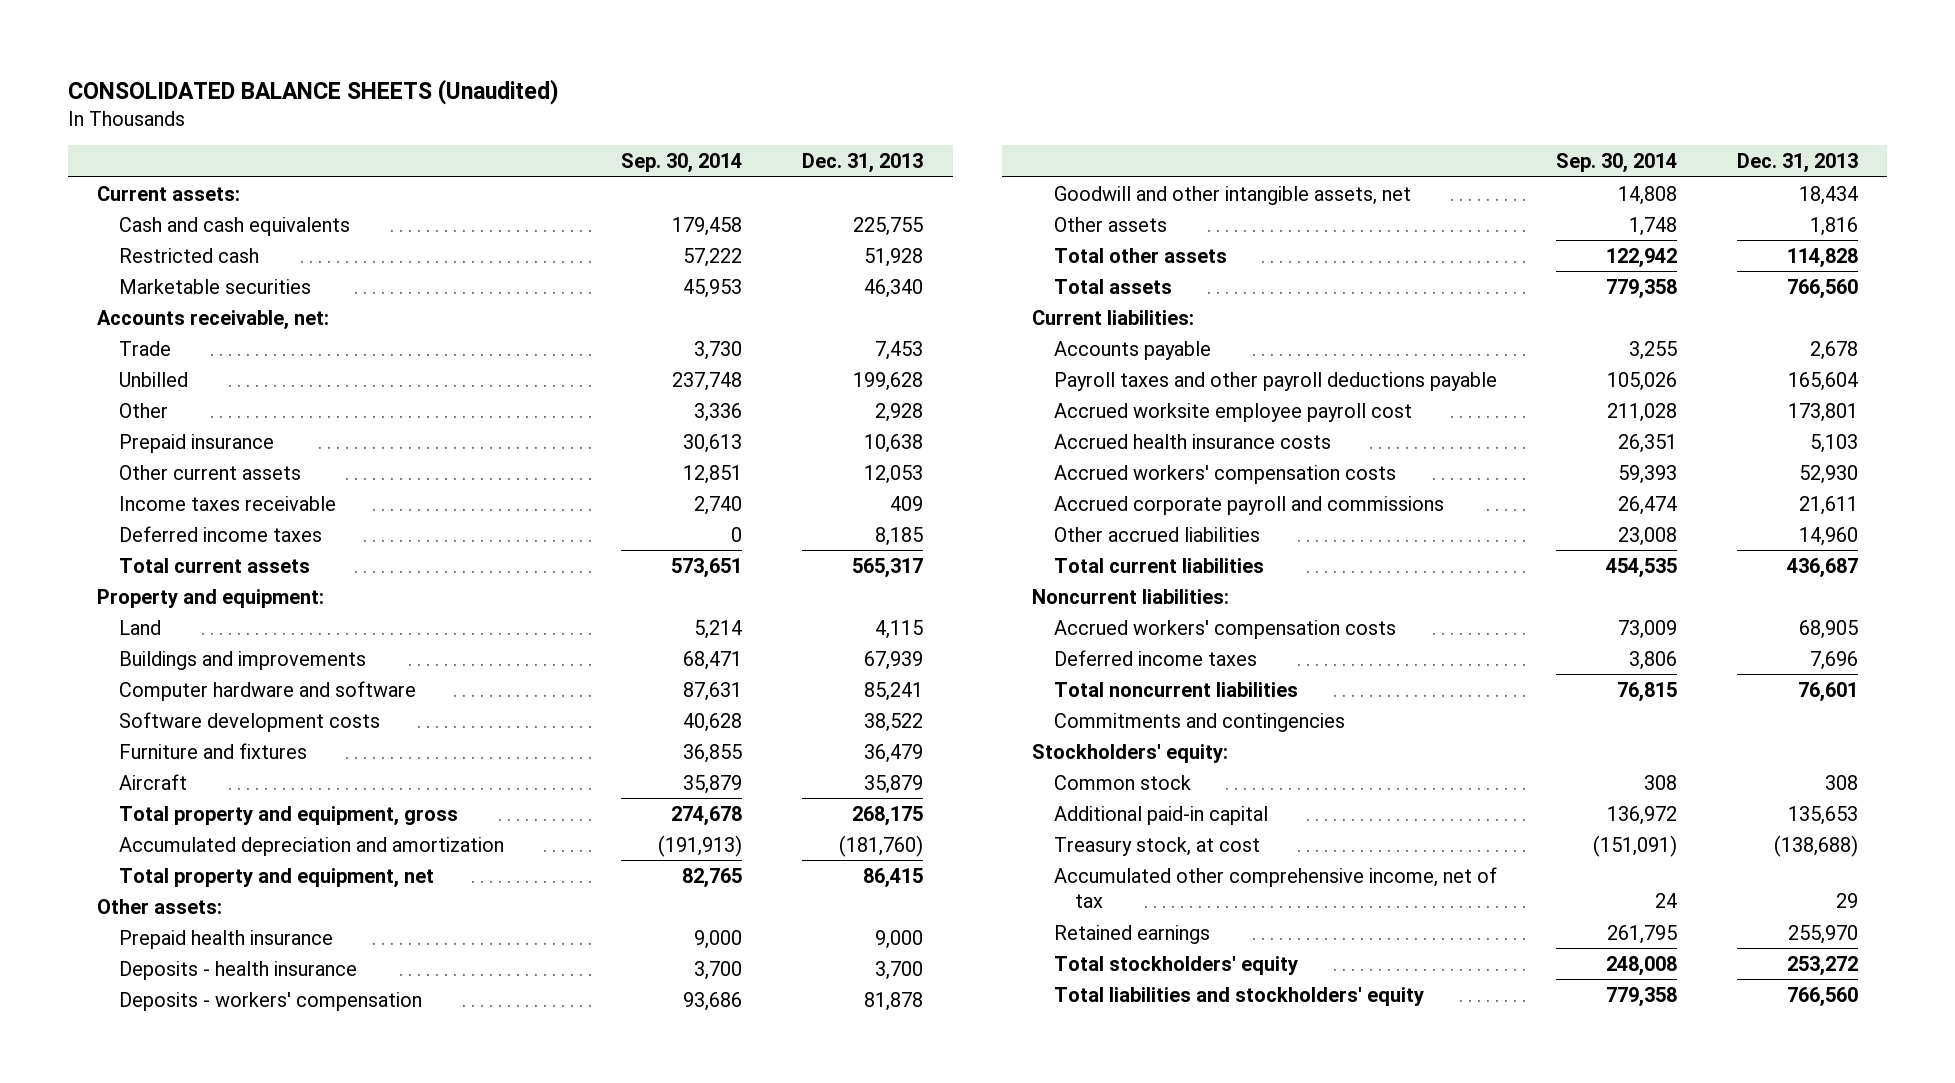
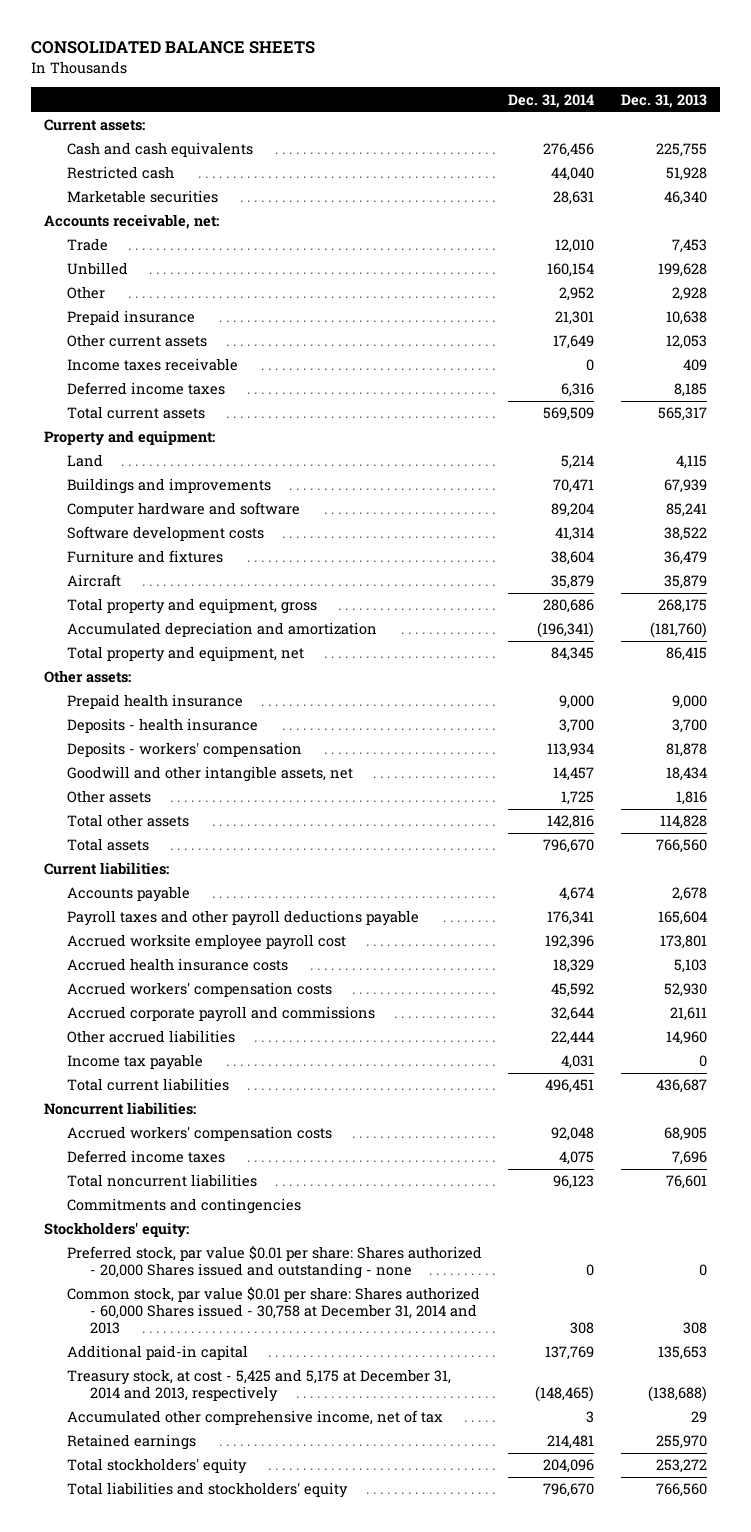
- CONSOLIDATED BALANCE SHEETS (Unaudited)
+ CONSOLIDATED BALANCE SHEETS
- | Sep. 30, 2014 | Dec. 31, 2013
+ | Dec. 31, 2014 | Dec. 31, 2013
+ Income tax payable | 4,031 | 0
- Common stock | 308 | 308
+ Preferred stock, par value $0.01 per share: Shares authorized - 20,000 Shares issued and outstanding - none | 0 | 0
+ Common stock, par value $0.01 per share: Shares authorized - 60,000 Shares issued - 30,758 at December 31, 2014 and 2013 | 308 | 308
- Treasury stock, at cost | (151,091) | (138,688)
+ Treasury stock, at cost - 5,425 and 5,175 at December 31, 2014 and 2013, respectively | (148,465) | (138,688)

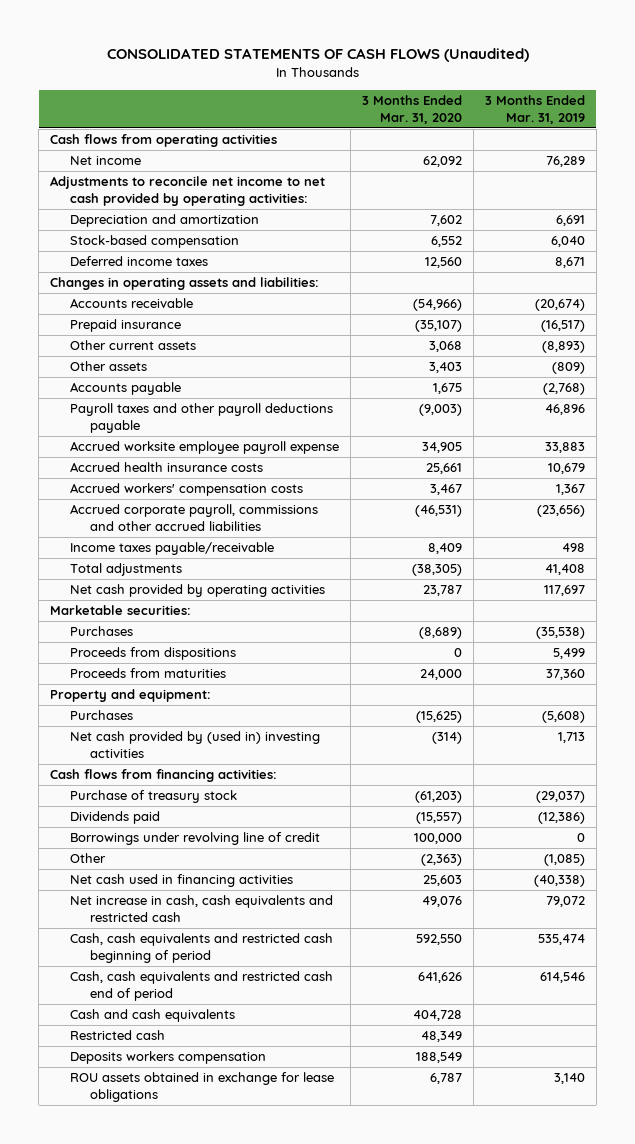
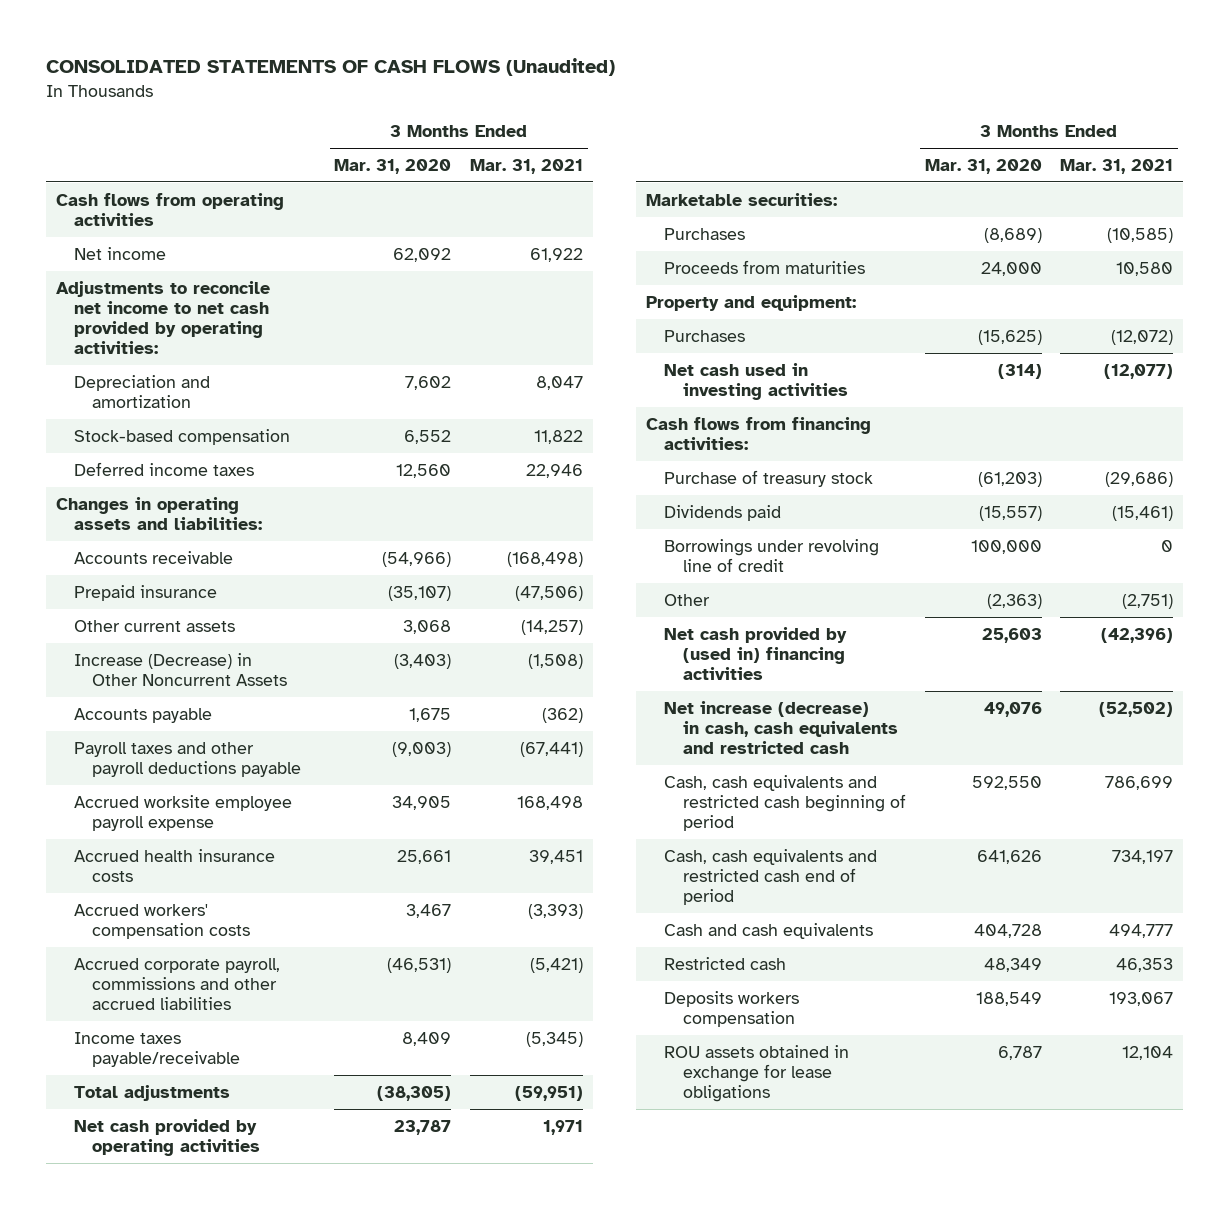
- | 3 Months Ended Mar. 31, 2020 | 3 Months Ended Mar. 31, 2019
+ | 3 Months Ended Mar. 31, 2020 | 3 Months Ended Mar. 31, 2021
- Other assets | 3,403 | (809)
+ Increase (Decrease) in Other Noncurrent Assets | (3,403) | (1,508)
- Proceeds from dispositions | 0 | 5,499
- Net cash provided by (used in) investing activities | (314) | 1,713
+ Net cash used in investing activities | (314) | (12,077)
- Net cash used in financing activities | 25,603 | (40,338)
- Net increase in cash, cash equivalents and restricted cash | 49,076 | 79,072
+ Net cash provided by (used in) financing activities | 25,603 | (42,396)
+ Net increase (decrease) in cash, cash equivalents and restricted cash | 49,076 | (52,502)

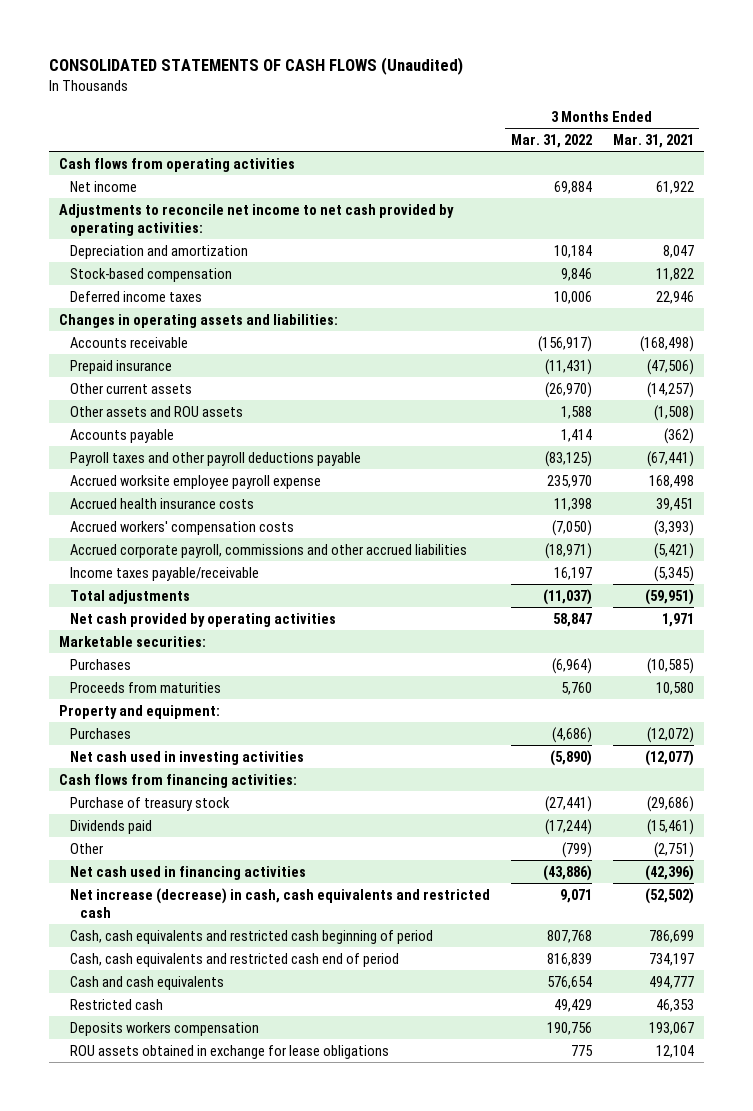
- | 3 Months Ended Mar. 31, 2020 | 3 Months Ended Mar. 31, 2021
+ | 3 Months Ended Mar. 31, 2022 | 3 Months Ended Mar. 31, 2021
- Increase (Decrease) in Other Noncurrent Assets | (3,403) | (1,508)
+ Other assets and ROU assets | 1,588 | (1,508)
- Borrowings under revolving line of credit | 100,000 | 0
- Net cash provided by (used in) financing activities | 25,603 | (42,396)
+ Net cash used in financing activities | (43,886) | (42,396)

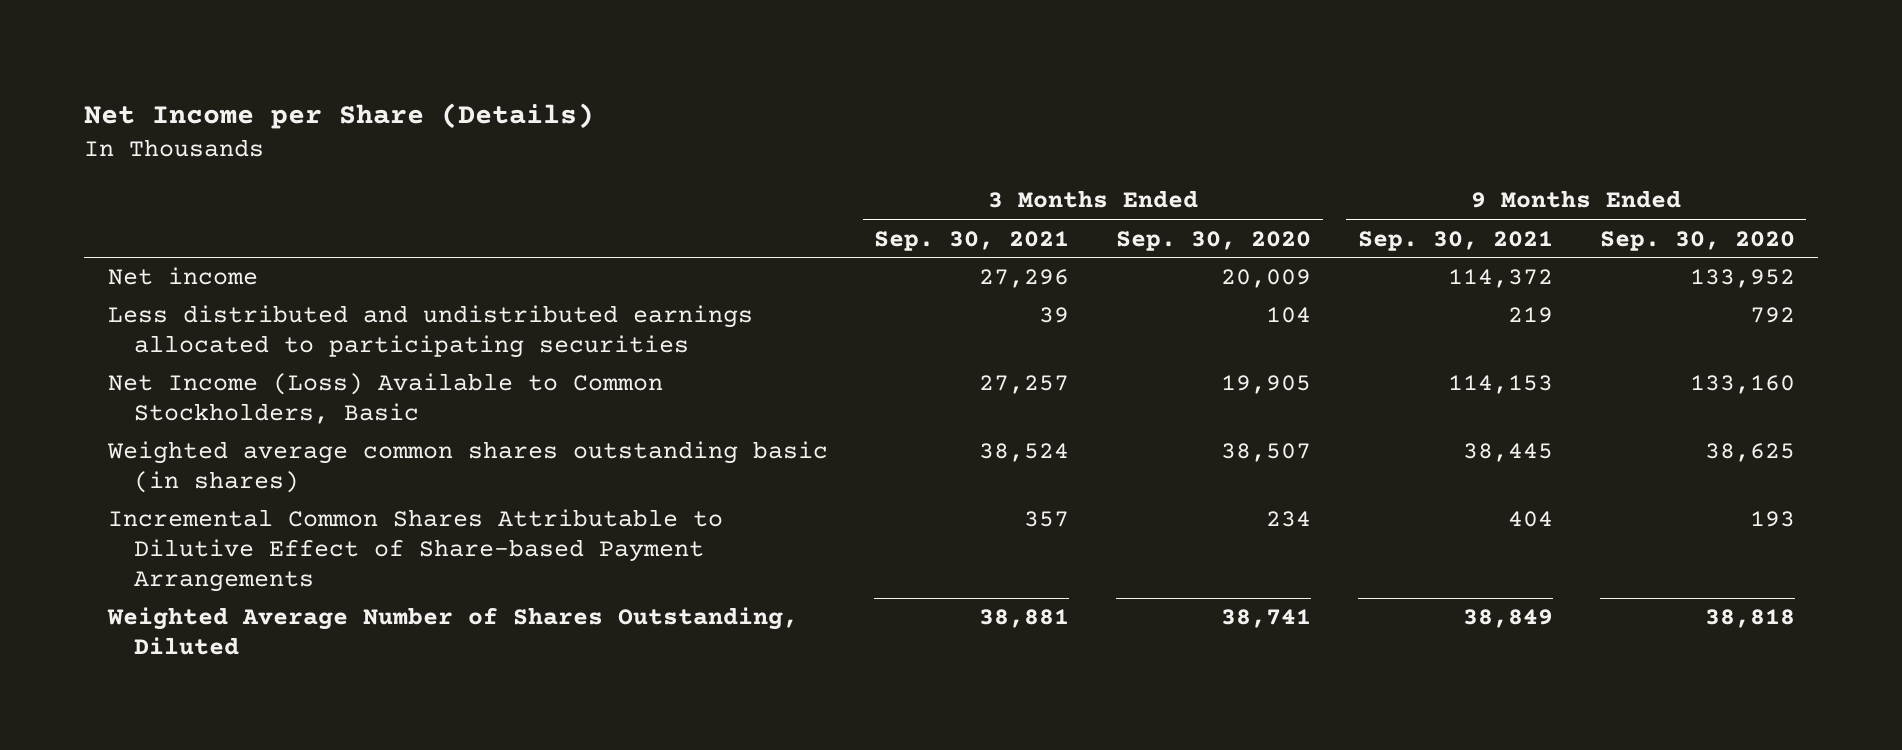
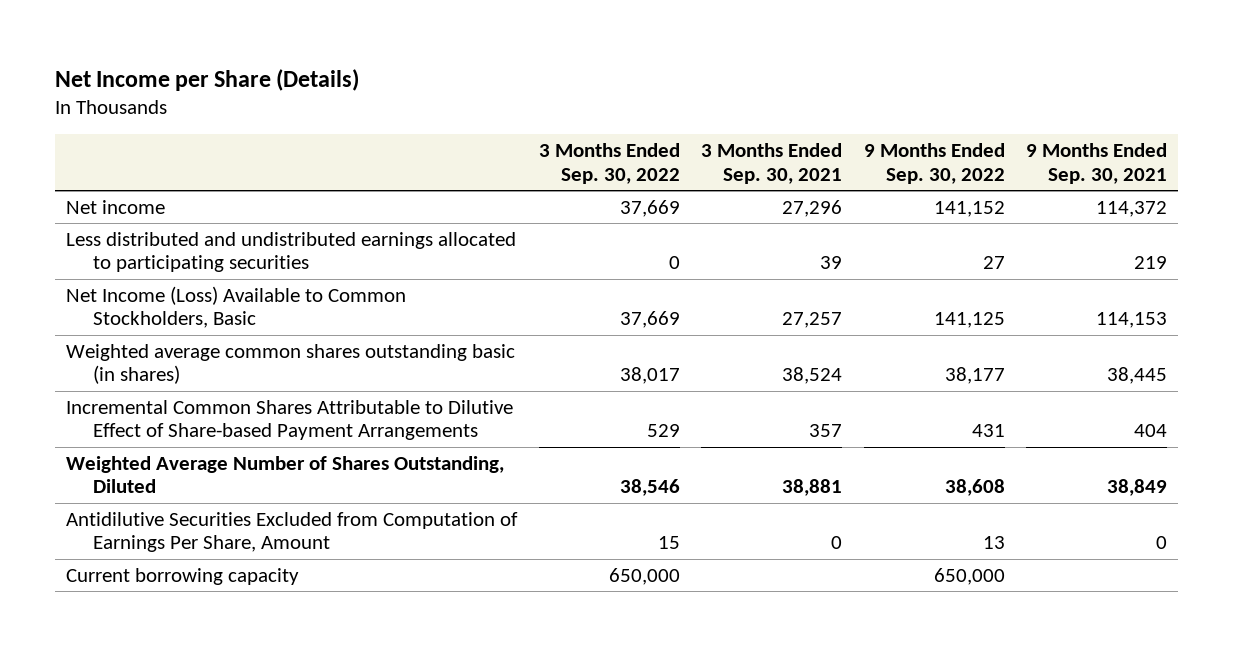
- | 3 Months Ended Sep. 30, 2021 | 3 Months Ended Sep. 30, 2020 | 9 Months Ended Sep. 30, 2021 | 9 Months Ended Sep. 30, 2020
+ | 3 Months Ended Sep. 30, 2022 | 3 Months Ended Sep. 30, 2021 | 9 Months Ended Sep. 30, 2022 | 9 Months Ended Sep. 30, 2021
+ Antidilutive Securities Excluded from Computation of Earnings Per Share, Amount | 15 | 0 | 13 | 0
+ Current borrowing capacity | 650,000 | | 650,000 |

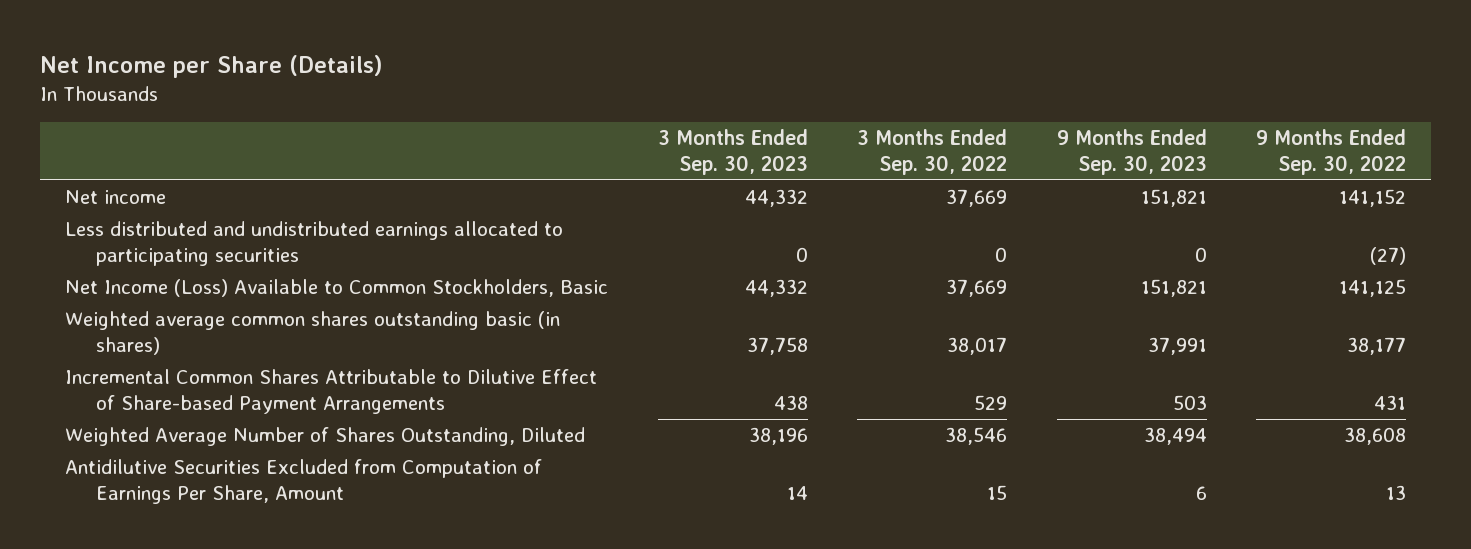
- | 3 Months Ended Sep. 30, 2022 | 3 Months Ended Sep. 30, 2021 | 9 Months Ended Sep. 30, 2022 | 9 Months Ended Sep. 30, 2021
+ | 3 Months Ended Sep. 30, 2023 | 3 Months Ended Sep. 30, 2022 | 9 Months Ended Sep. 30, 2023 | 9 Months Ended Sep. 30, 2022
- Less distributed and undistributed earnings allocated to participating securities | 0 | 39 | 27 | 219
+ Less distributed and undistributed earnings allocated to participating securities | 0 | 0 | 0 | (27)
- Current borrowing capacity | 650,000 | | 650,000 |

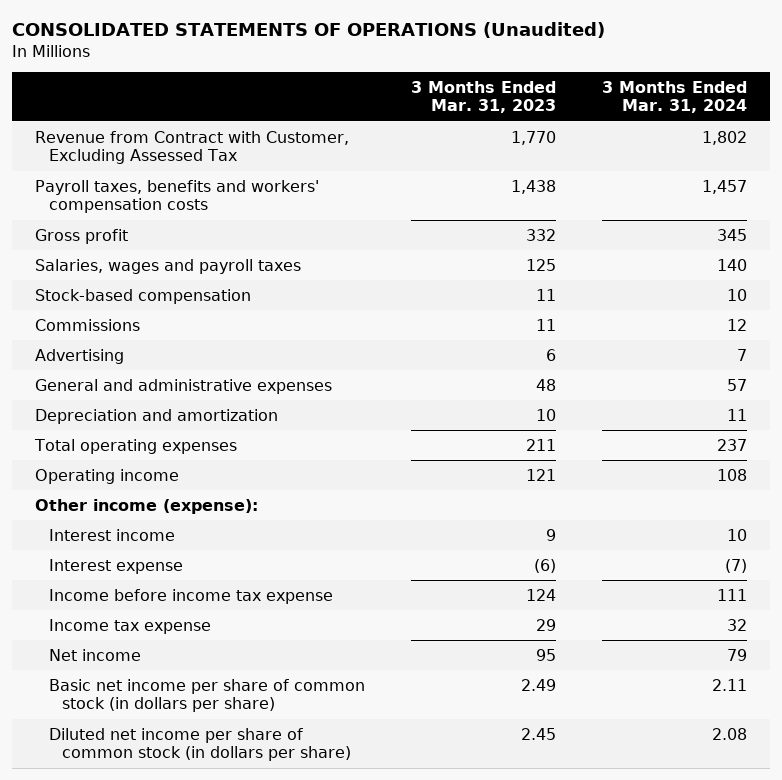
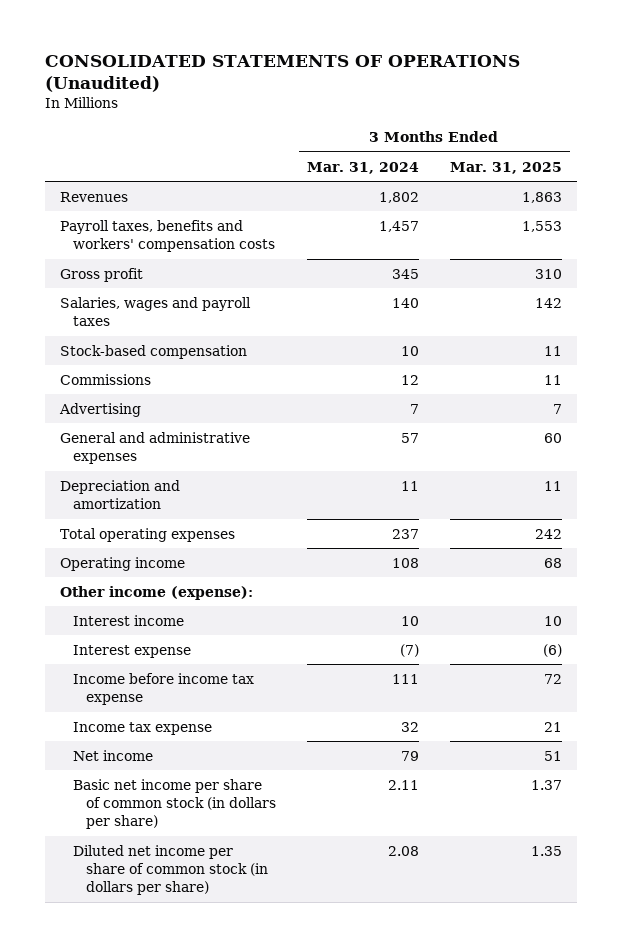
- | 3 Months Ended Mar. 31, 2023 | 3 Months Ended Mar. 31, 2024
+ | 3 Months Ended Mar. 31, 2024 | 3 Months Ended Mar. 31, 2025
- Revenue from Contract with Customer, Excluding Assessed Tax | 1,770 | 1,802
+ Revenues | 1,802 | 1,863

